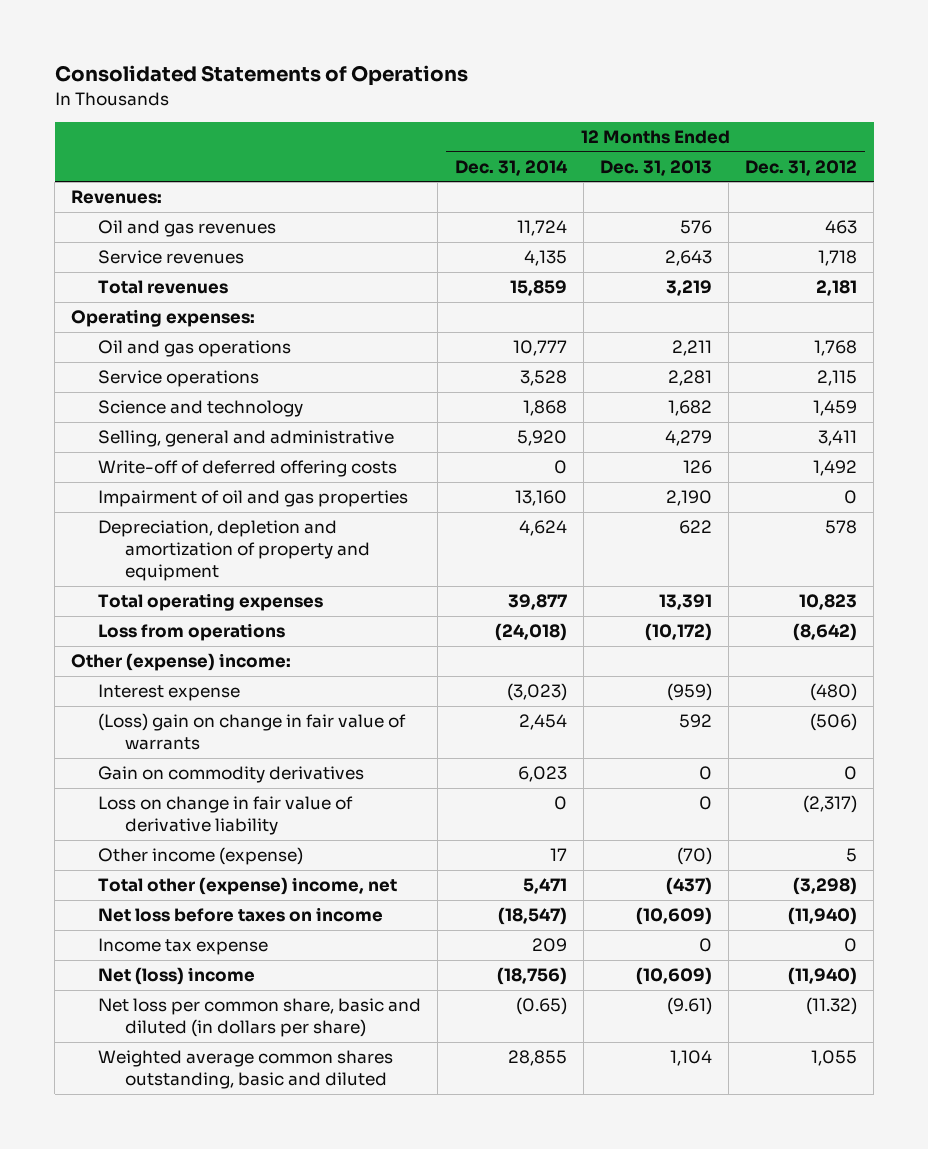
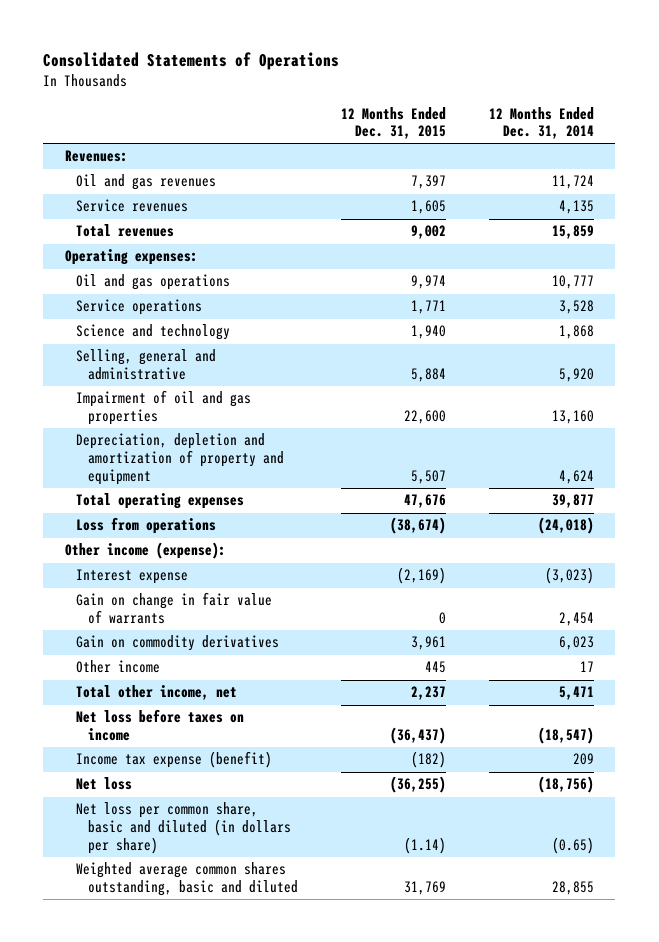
- | 12 Months Ended Dec. 31, 2014 | 12 Months Ended Dec. 31, 2013 | 12 Months Ended Dec. 31, 2012
+ | 12 Months Ended Dec. 31, 2015 | 12 Months Ended Dec. 31, 2014
- Write-off of deferred offering costs | 0 | 126 | 1,492
- Other (expense) income:
+ Other income (expense):
- (Loss) gain on change in fair value of warrants | 2,454 | 592 | (506)
+ Gain on change in fair value of warrants | 0 | 2,454
- Loss on change in fair value of derivative liability | 0 | 0 | (2,317)
- Other income (expense) | 17 | (70) | 5
- Total other (expense) income, net | 5,471 | (437) | (3,298)
+ Other income | 445 | 17
+ Total other income, net | 2,237 | 5,471
- Income tax expense | 209 | 0 | 0
- Net (loss) income | (18,756) | (10,609) | (11,940)
+ Income tax expense (benefit) | (182) | 209
+ Net loss | (36,255) | (18,756)

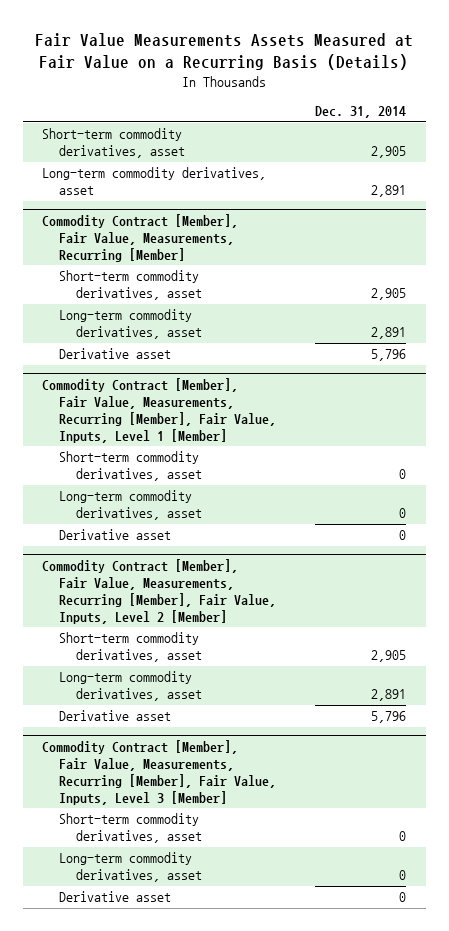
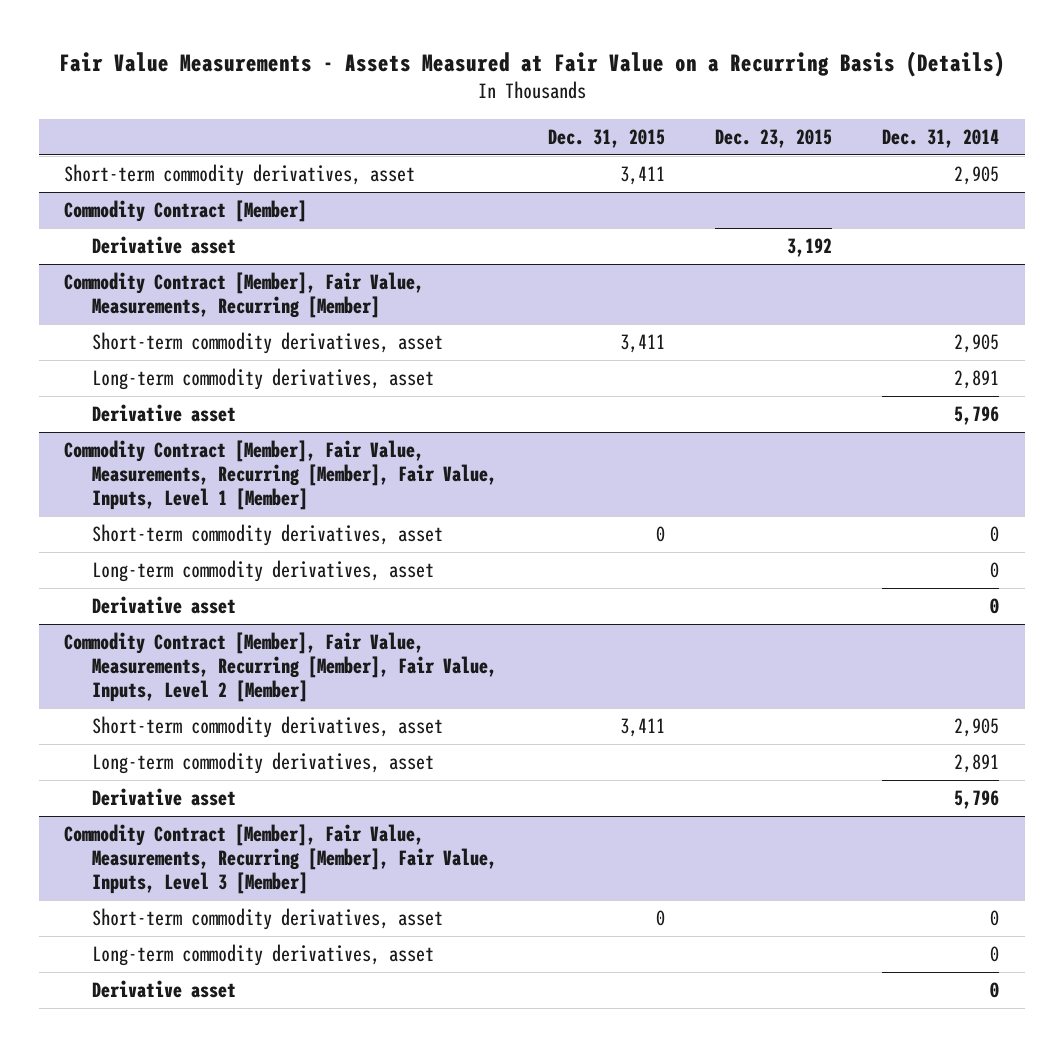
- Fair Value Measurements Assets Measured at Fair Value on a Recurring Basis (Details)
+ Fair Value Measurements - Assets Measured at Fair Value on a Recurring Basis (Details)
- | Dec. 31, 2014
+ | Dec. 31, 2015 | Dec. 23, 2015 | Dec. 31, 2014
- Long-term commodity derivatives, asset | 2,891
+ Commodity Contract [Member]
+ Derivative asset | | 3,192 |

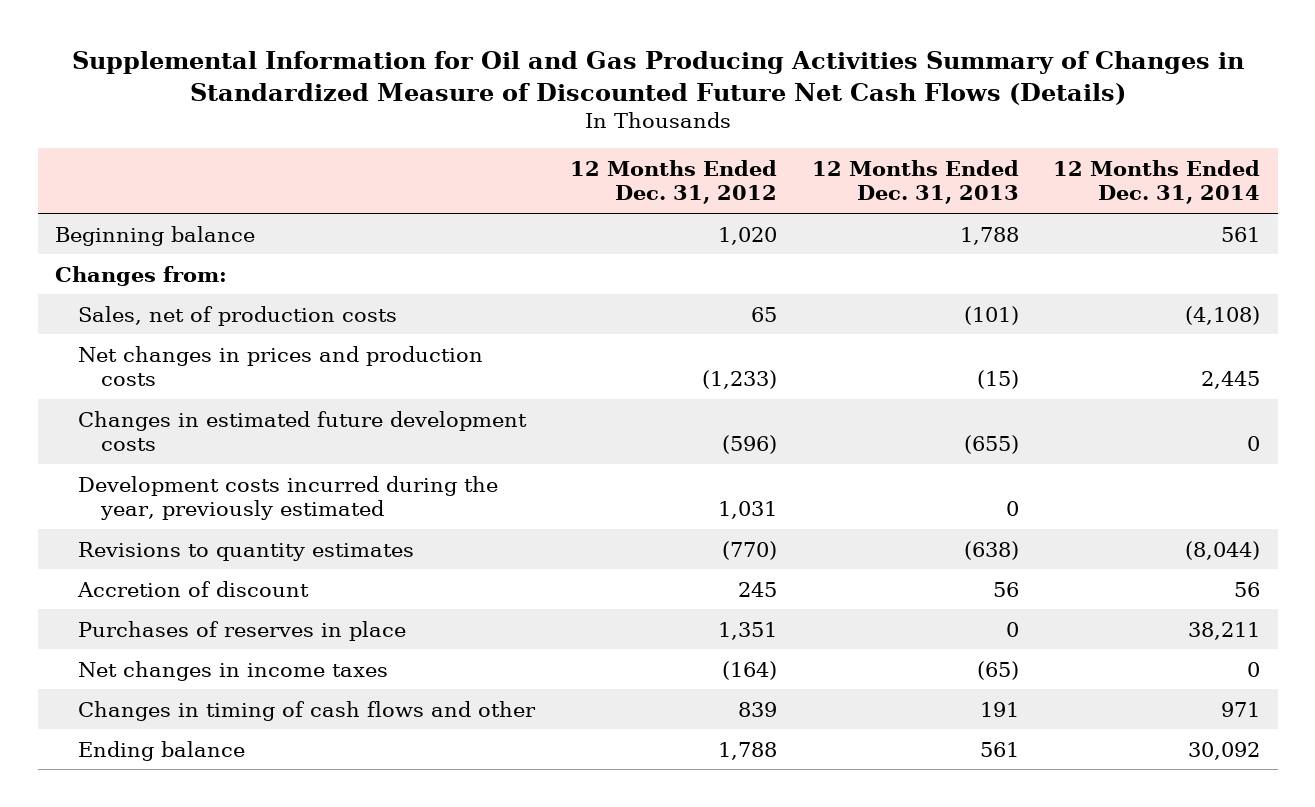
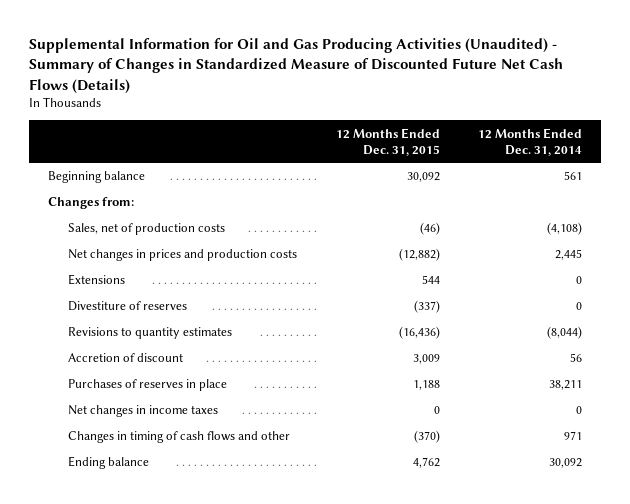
- Supplemental Information for Oil and Gas Producing Activities Summary of Changes in Standardized Measure of Discounted Future Net Cash Flows (Details)
+ Supplemental Information for Oil and Gas Producing Activities (Unaudited) - Summary of Changes in Standardized Measure of Discounted Future Net Cash Flows (Details)
- | 12 Months Ended Dec. 31, 2012 | 12 Months Ended Dec. 31, 2013 | 12 Months Ended Dec. 31, 2014
+ | 12 Months Ended Dec. 31, 2015 | 12 Months Ended Dec. 31, 2014
- Changes in estimated future development costs | (596) | (655) | 0
- Development costs incurred during the year, previously estimated | 1,031 | 0 |
+ Extensions | 544 | 0
+ Divestiture of reserves | (337) | 0

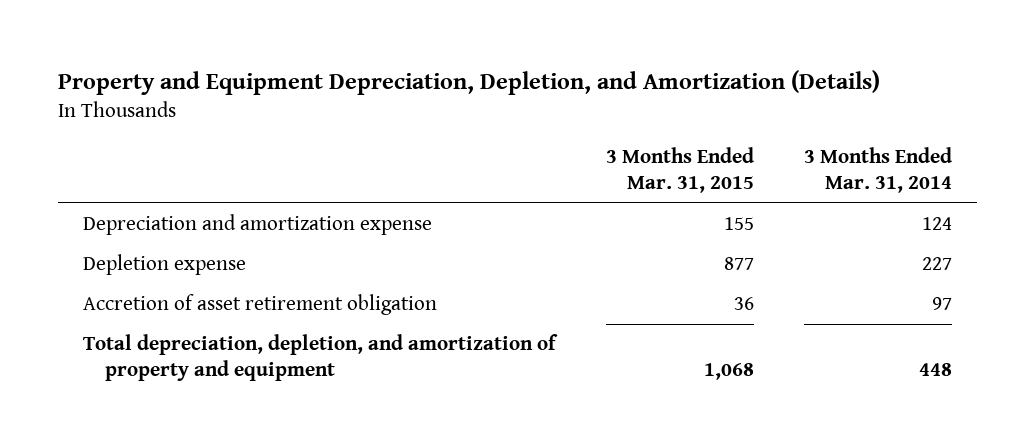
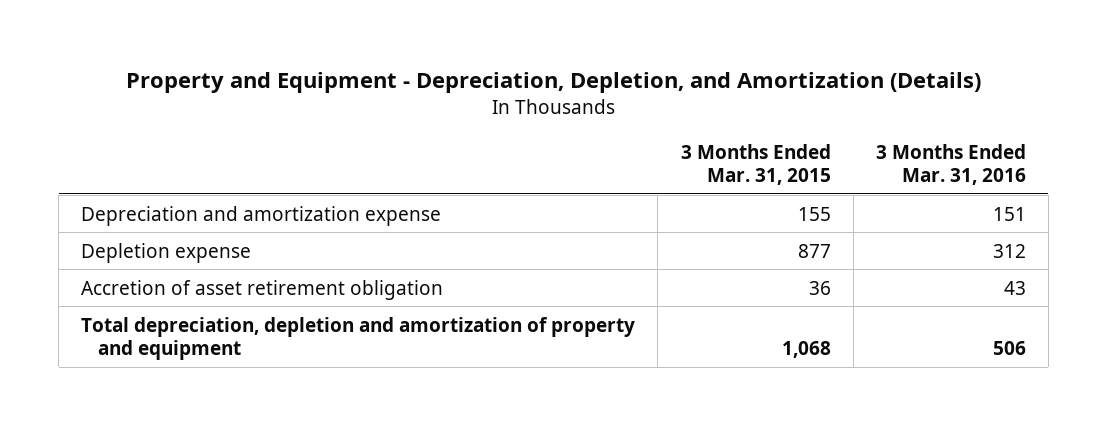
- Property and Equipment Depreciation, Depletion, and Amortization (Details)
+ Property and Equipment - Depreciation, Depletion, and Amortization (Details)
- | 3 Months Ended Mar. 31, 2015 | 3 Months Ended Mar. 31, 2014
+ | 3 Months Ended Mar. 31, 2015 | 3 Months Ended Mar. 31, 2016
- Total depreciation, depletion, and amortization of property and equipment | 1,068 | 448
+ Total depreciation, depletion and amortization of property and equipment | 1,068 | 506

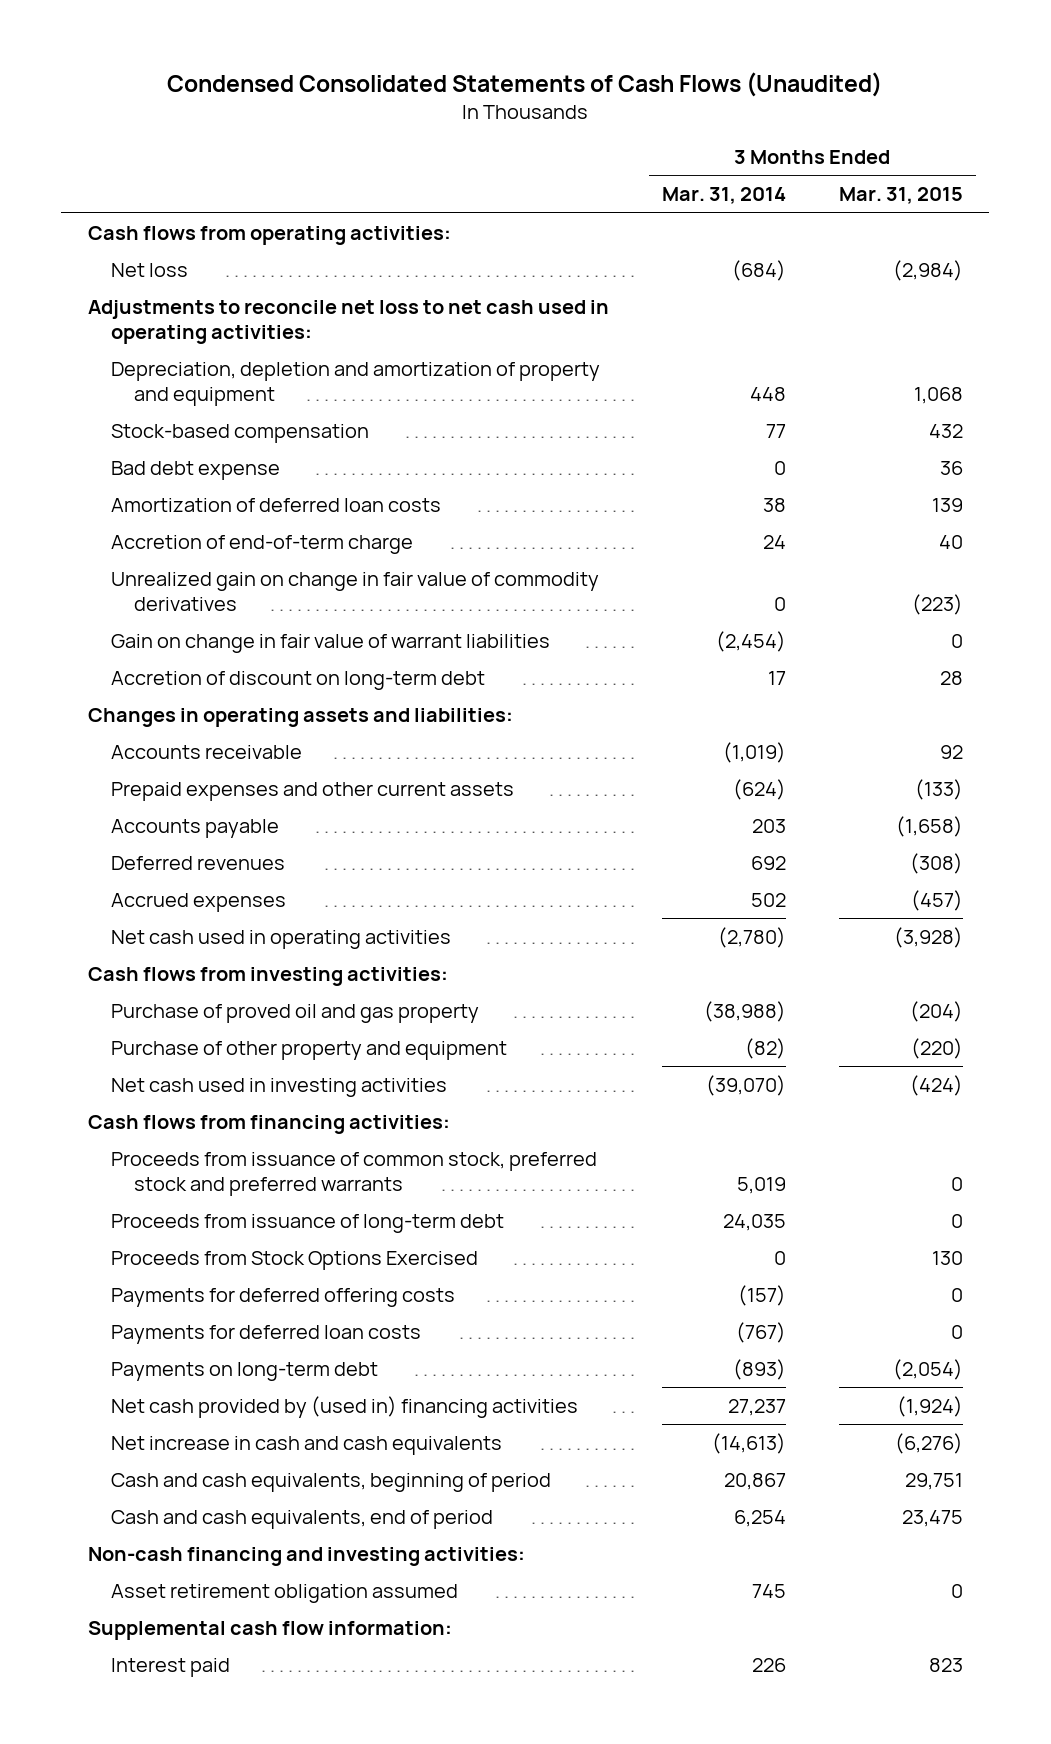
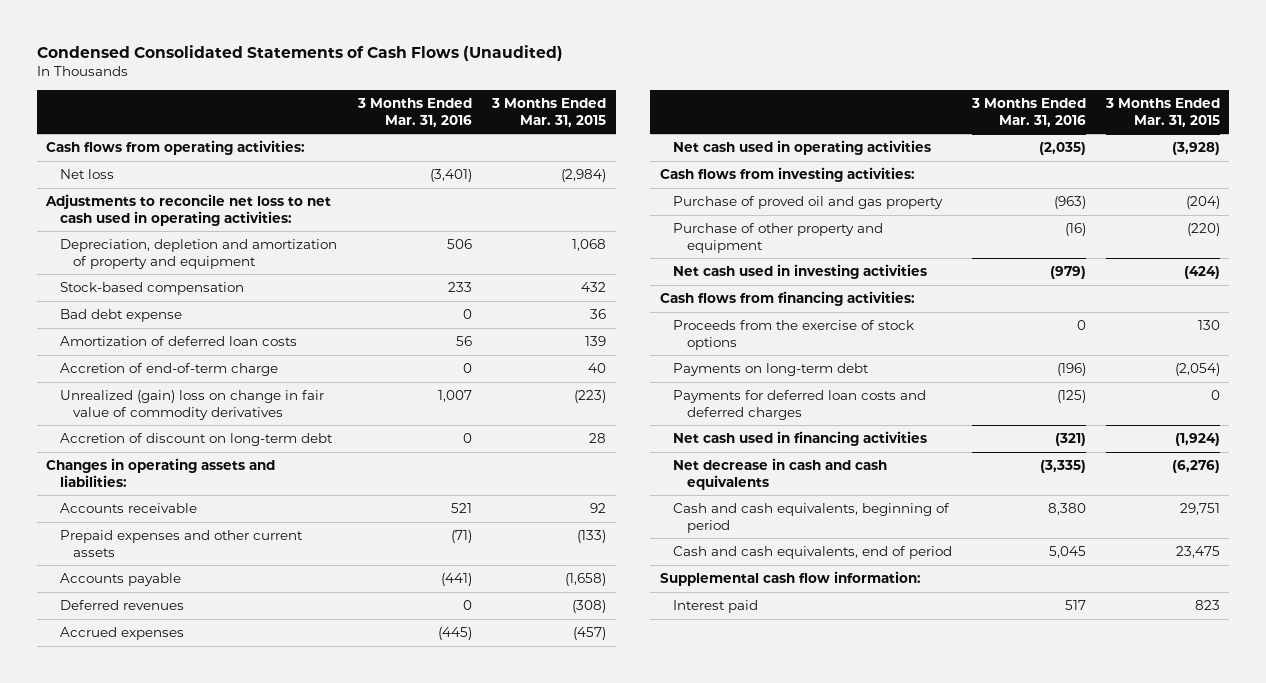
- | 3 Months Ended Mar. 31, 2014 | 3 Months Ended Mar. 31, 2015
+ | 3 Months Ended Mar. 31, 2016 | 3 Months Ended Mar. 31, 2015
- Unrealized gain on change in fair value of commodity derivatives | 0 | (223)
- Gain on change in fair value of warrant liabilities | (2,454) | 0
+ Unrealized (gain) loss on change in fair value of commodity derivatives | 1,007 | (223)
- Proceeds from issuance of common stock, preferred stock and preferred warrants | 5,019 | 0
- Proceeds from issuance of long-term debt | 24,035 | 0
- Proceeds from Stock Options Exercised | 0 | 130
- Payments for deferred offering costs | (157) | 0
- Payments for deferred loan costs | (767) | 0
+ Proceeds from the exercise of stock options | 0 | 130
- Net cash provided by (used in) financing activities | 27,237 | (1,924)
- Net increase in cash and cash equivalents | (14,613) | (6,276)
+ Payments for deferred loan costs and deferred charges | (125) | 0
+ Net cash used in financing activities | (321) | (1,924)
+ Net decrease in cash and cash equivalents | (3,335) | (6,276)
- Non-cash financing and investing activities:
- Asset retirement obligation assumed | 745 | 0

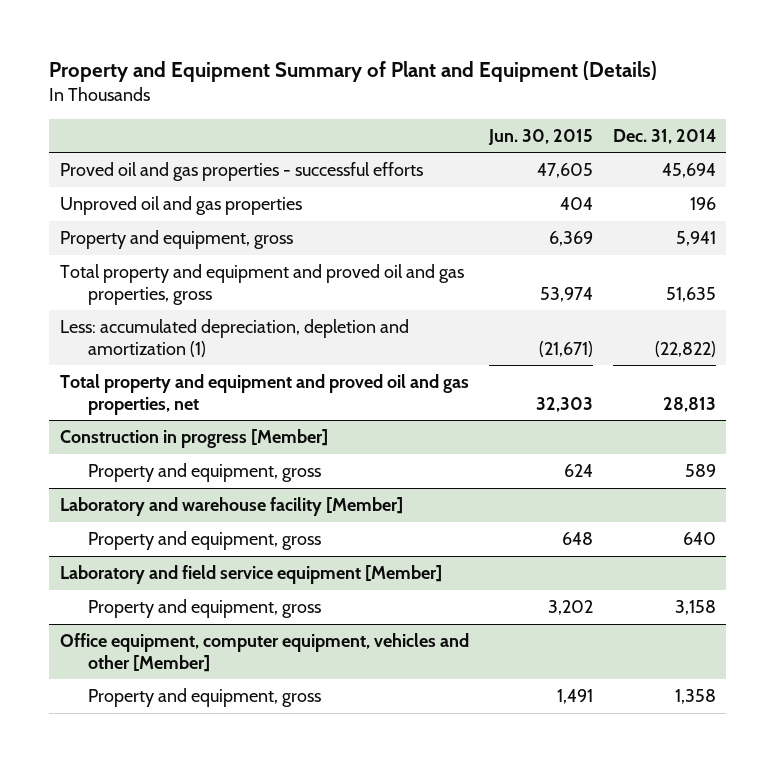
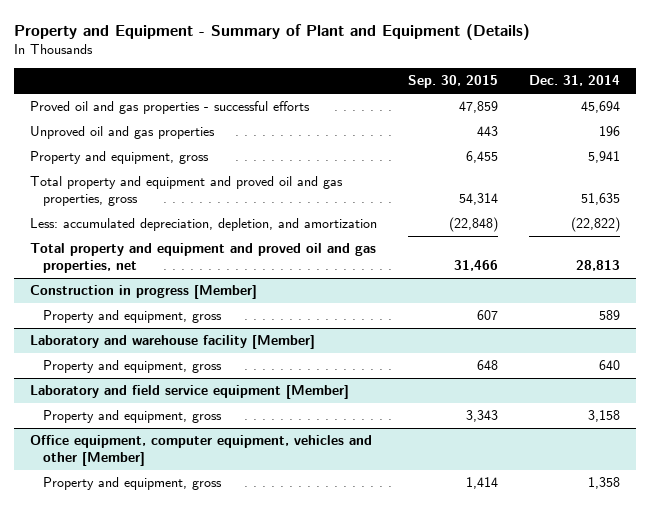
- Property and Equipment Summary of Plant and Equipment (Details)
+ Property and Equipment - Summary of Plant and Equipment (Details)
- | Jun. 30, 2015 | Dec. 31, 2014
+ | Sep. 30, 2015 | Dec. 31, 2014
- Less: accumulated depreciation, depletion and amortization (1) | (21,671) | (22,822)
+ Less: accumulated depreciation, depletion, and amortization | (22,848) | (22,822)

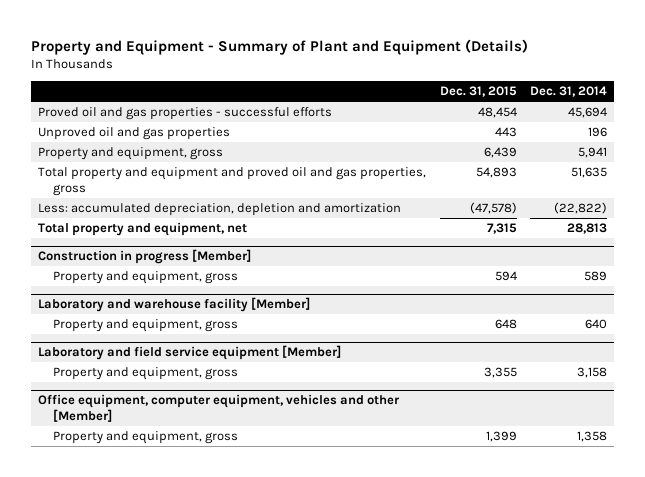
- | Sep. 30, 2015 | Dec. 31, 2014
+ | Dec. 31, 2015 | Dec. 31, 2014
- Less: accumulated depreciation, depletion, and amortization | (22,848) | (22,822)
- Total property and equipment and proved oil and gas properties, net | 31,466 | 28,813
+ Less: accumulated depreciation, depletion and amortization | (47,578) | (22,822)
+ Total property and equipment, net | 7,315 | 28,813

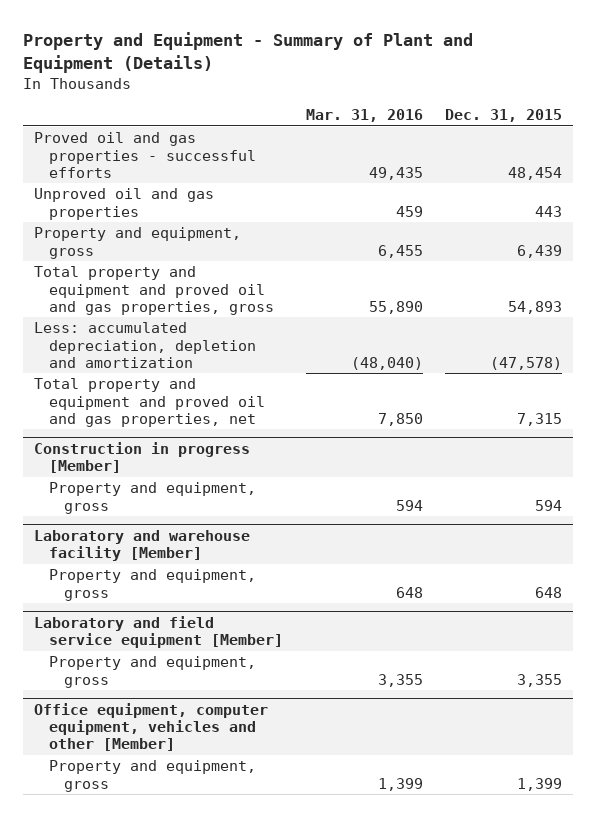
- | Dec. 31, 2015 | Dec. 31, 2014
+ | Mar. 31, 2016 | Dec. 31, 2015
- Total property and equipment, net | 7,315 | 28,813
+ Total property and equipment and proved oil and gas properties, net | 7,850 | 7,315

